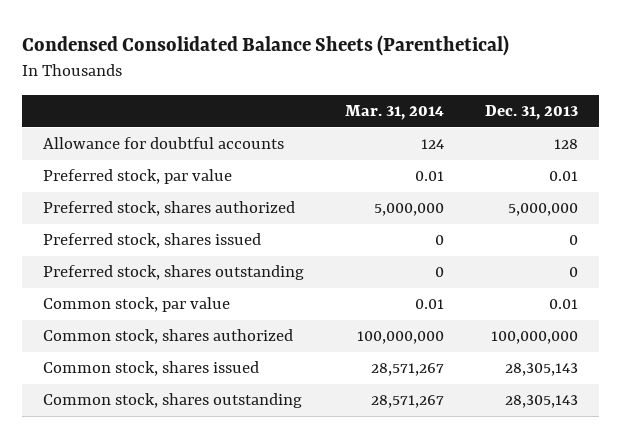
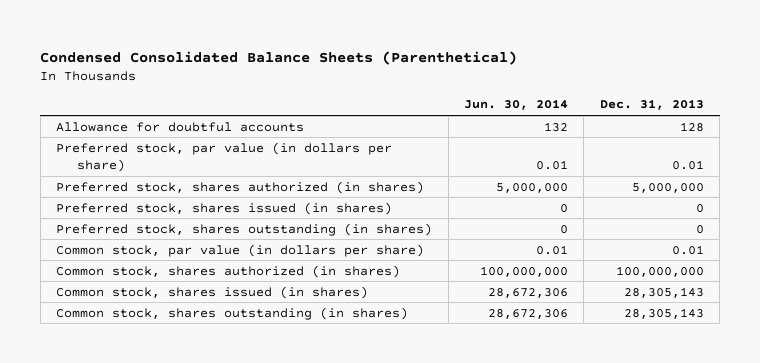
- | Mar. 31, 2014 | Dec. 31, 2013
+ | Jun. 30, 2014 | Dec. 31, 2013
- Preferred stock, par value | 0.01 | 0.01
- Preferred stock, shares authorized | 5,000,000 | 5,000,000
- Preferred stock, shares issued | 0 | 0
- Preferred stock, shares outstanding | 0 | 0
- Common stock, par value | 0.01 | 0.01
- Common stock, shares authorized | 100,000,000 | 100,000,000
- Common stock, shares issued | 28,571,267 | 28,305,143
- Common stock, shares outstanding | 28,571,267 | 28,305,143
+ Preferred stock, par value (in dollars per share) | 0.01 | 0.01
+ Preferred stock, shares authorized (in shares) | 5,000,000 | 5,000,000
+ Preferred stock, shares issued (in shares) | 0 | 0
+ Preferred stock, shares outstanding (in shares) | 0 | 0
+ Common stock, par value (in dollars per share) | 0.01 | 0.01
+ Common stock, shares authorized (in shares) | 100,000,000 | 100,000,000
+ Common stock, shares issued (in shares) | 28,672,306 | 28,305,143
+ Common stock, shares outstanding (in shares) | 28,672,306 | 28,305,143

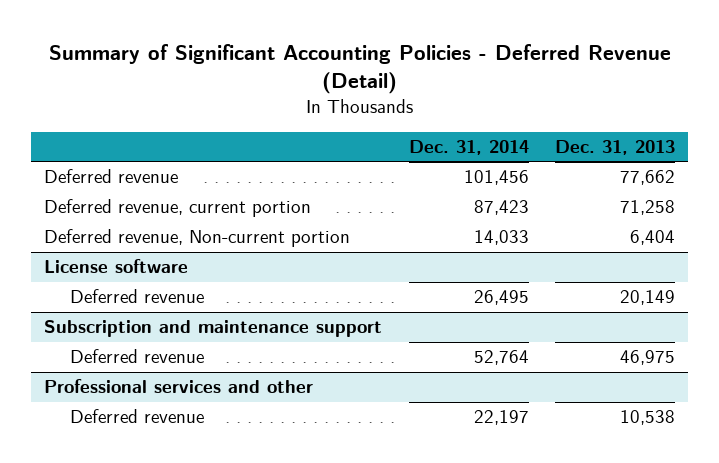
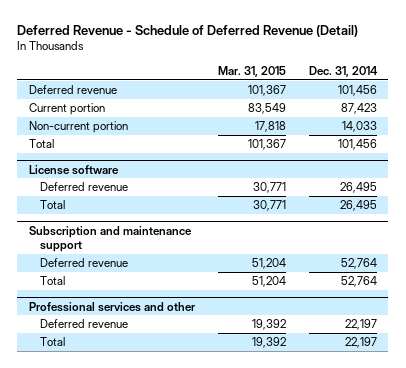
- Summary of Significant Accounting Policies - Deferred Revenue (Detail)
+ Deferred Revenue - Schedule of Deferred Revenue (Detail)
- | Dec. 31, 2014 | Dec. 31, 2013
+ | Mar. 31, 2015 | Dec. 31, 2014
- Deferred revenue, current portion | 87,423 | 71,258
- Deferred revenue, Non-current portion | 14,033 | 6,404
+ Current portion | 83,549 | 87,423
+ Non-current portion | 17,818 | 14,033
+ Total | 101,367 | 101,456
@ License software
+ Total | 30,771 | 26,495
@ Subscription and maintenance support
+ Total | 51,204 | 52,764
@ Professional services and other
+ Total | 19,392 | 22,197

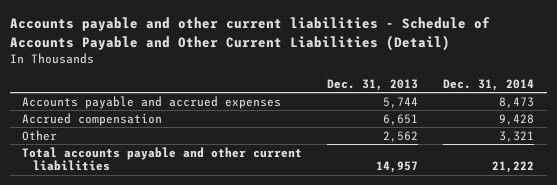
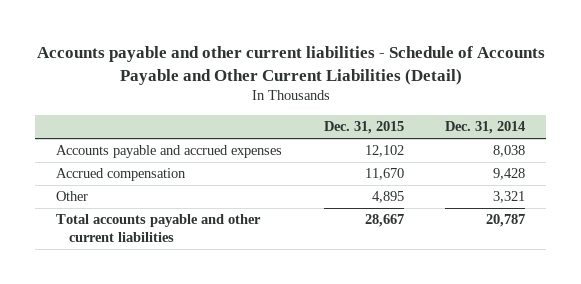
- | Dec. 31, 2013 | Dec. 31, 2014
+ | Dec. 31, 2015 | Dec. 31, 2014
- Accounts payable and accrued expenses | 5,744 | 8,473
+ Accounts payable and accrued expenses | 12,102 | 8,038
- Total accounts payable and other current liabilities | 14,957 | 21,222
+ Total accounts payable and other current liabilities | 28,667 | 20,787

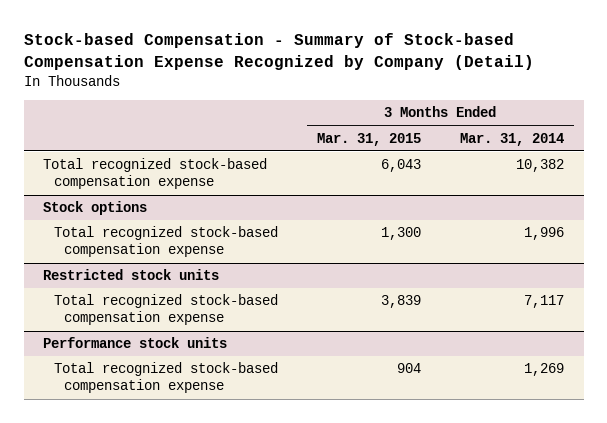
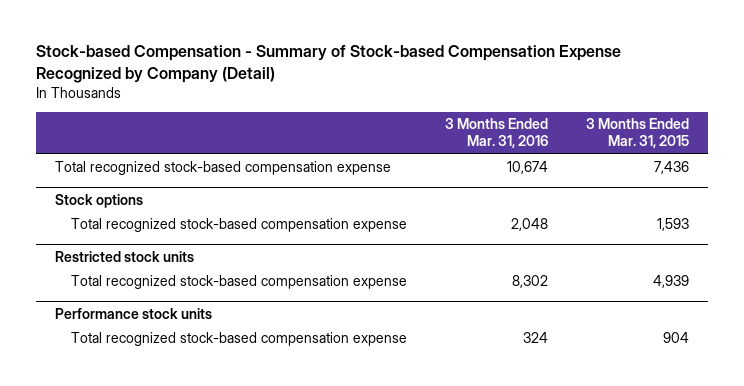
- | 3 Months Ended Mar. 31, 2015 | 3 Months Ended Mar. 31, 2014
+ | 3 Months Ended Mar. 31, 2016 | 3 Months Ended Mar. 31, 2015
- Total recognized stock-based compensation expense | 6,043 | 10,382
+ Total recognized stock-based compensation expense | 10,674 | 7,436
@ Stock options
- Total recognized stock-based compensation expense | 1,300 | 1,996
+ Total recognized stock-based compensation expense | 2,048 | 1,593
@ Restricted stock units
- Total recognized stock-based compensation expense | 3,839 | 7,117
+ Total recognized stock-based compensation expense | 8,302 | 4,939

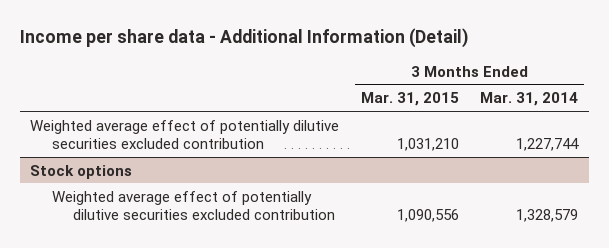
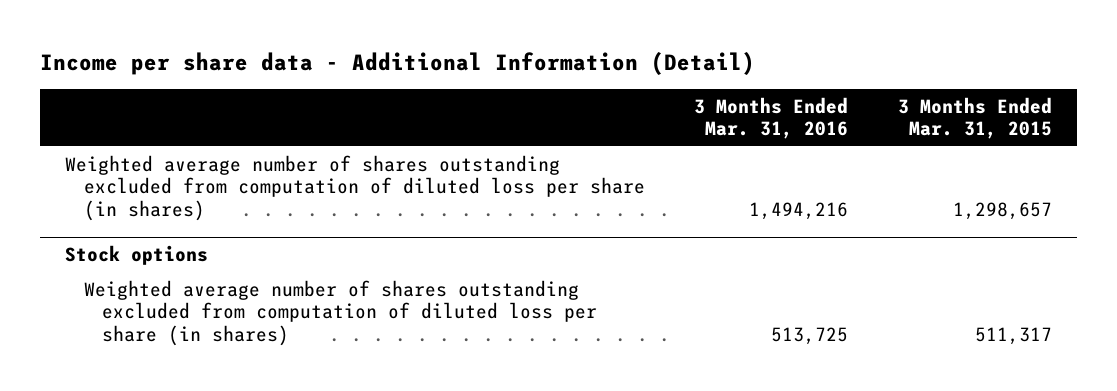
- | 3 Months Ended Mar. 31, 2015 | 3 Months Ended Mar. 31, 2014
+ | 3 Months Ended Mar. 31, 2016 | 3 Months Ended Mar. 31, 2015
- Weighted average effect of potentially dilutive securities excluded contribution | 1,031,210 | 1,227,744
+ Weighted average number of shares outstanding excluded from computation of diluted loss per share (in shares) | 1,494,216 | 1,298,657
@ Stock options
- Weighted average effect of potentially dilutive securities excluded contribution | 1,090,556 | 1,328,579
+ Weighted average number of shares outstanding excluded from computation of diluted loss per share (in shares) | 513,725 | 511,317

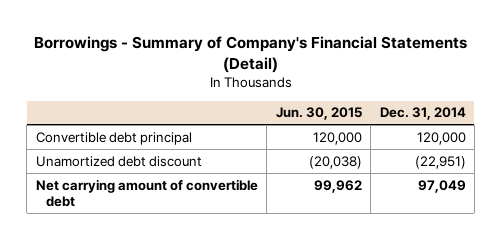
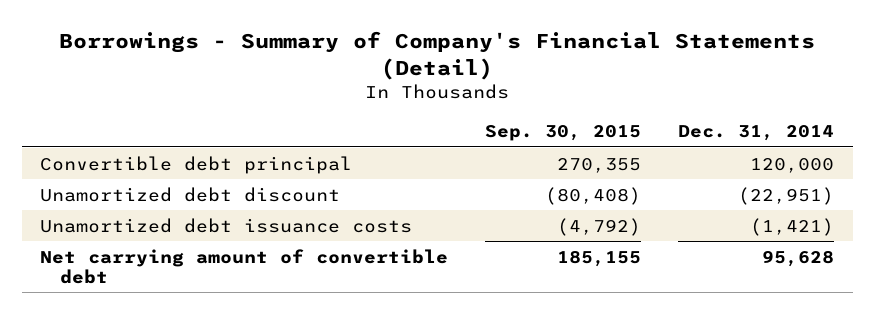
- | Jun. 30, 2015 | Dec. 31, 2014
+ | Sep. 30, 2015 | Dec. 31, 2014
- Net carrying amount of convertible debt | 99,962 | 97,049
+ Unamortized debt issuance costs | (4,792) | (1,421)
+ Net carrying amount of convertible debt | 185,155 | 95,628

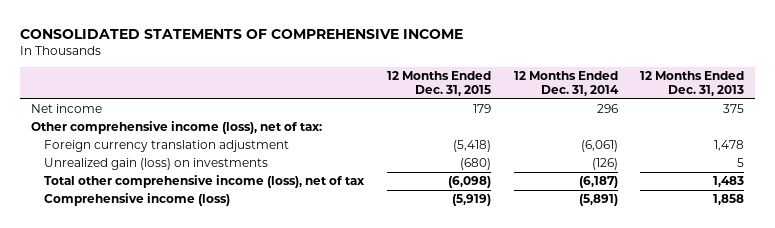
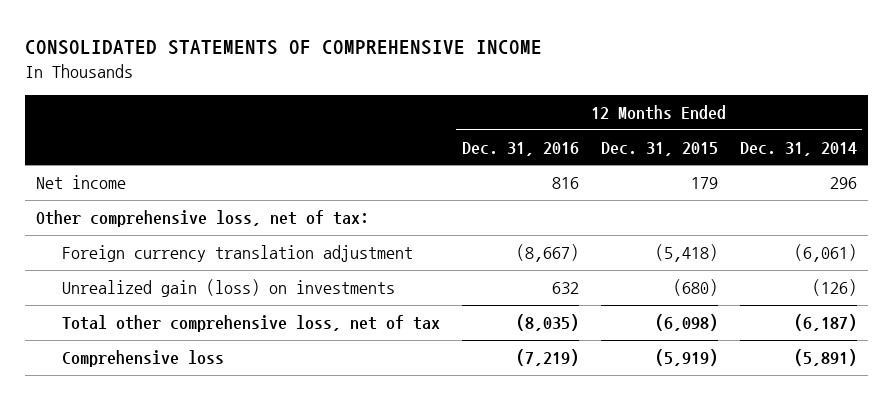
- | 12 Months Ended Dec. 31, 2015 | 12 Months Ended Dec. 31, 2014 | 12 Months Ended Dec. 31, 2013
+ | 12 Months Ended Dec. 31, 2016 | 12 Months Ended Dec. 31, 2015 | 12 Months Ended Dec. 31, 2014
- Other comprehensive income (loss), net of tax:
+ Other comprehensive loss, net of tax:
- Total other comprehensive income (loss), net of tax | (6,098) | (6,187) | 1,483
- Comprehensive income (loss) | (5,919) | (5,891) | 1,858
+ Total other comprehensive loss, net of tax | (8,035) | (6,098) | (6,187)
+ Comprehensive loss | (7,219) | (5,919) | (5,891)

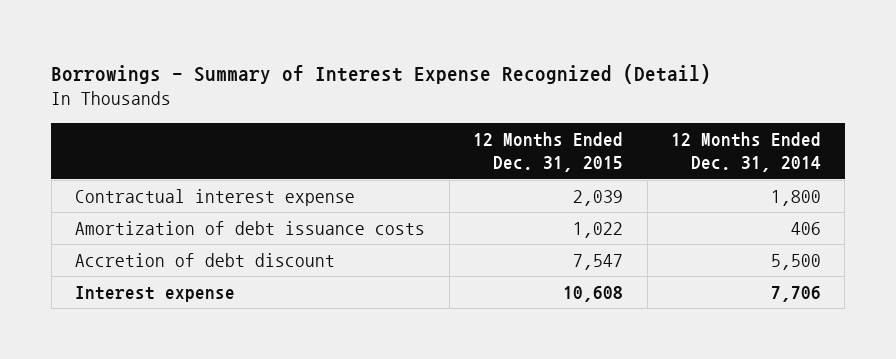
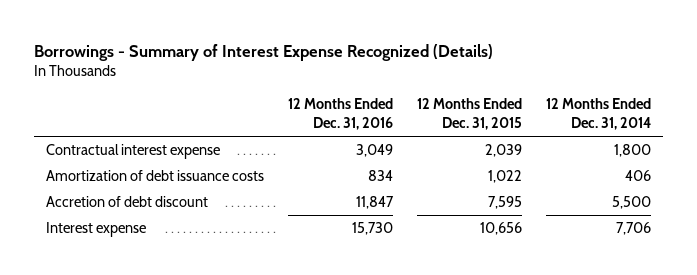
- Borrowings - Summary of Interest Expense Recognized (Detail)
+ Borrowings - Summary of Interest Expense Recognized (Details)
- | 12 Months Ended Dec. 31, 2015 | 12 Months Ended Dec. 31, 2014
+ | 12 Months Ended Dec. 31, 2016 | 12 Months Ended Dec. 31, 2015 | 12 Months Ended Dec. 31, 2014
- Accretion of debt discount | 7,547 | 5,500
- Interest expense | 10,608 | 7,706
+ Accretion of debt discount | 11,847 | 7,595 | 5,500
+ Interest expense | 15,730 | 10,656 | 7,706

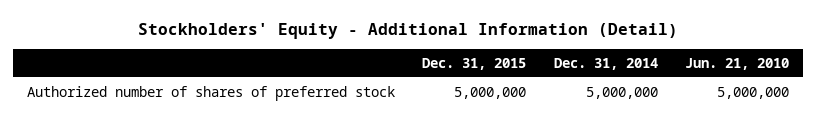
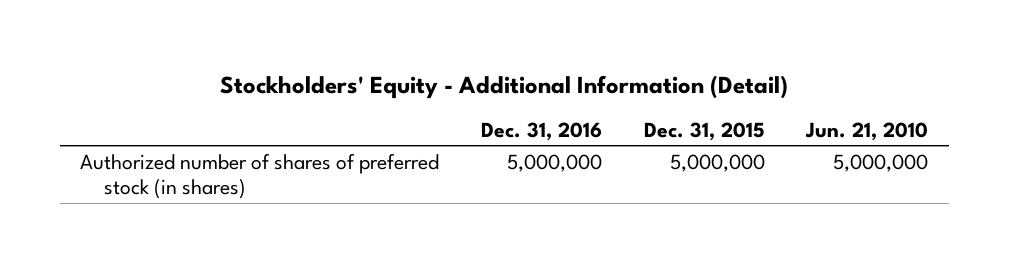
- | Dec. 31, 2015 | Dec. 31, 2014 | Jun. 21, 2010
+ | Dec. 31, 2016 | Dec. 31, 2015 | Jun. 21, 2010
- Authorized number of shares of preferred stock | 5,000,000 | 5,000,000 | 5,000,000
+ Authorized number of shares of preferred stock (in shares) | 5,000,000 | 5,000,000 | 5,000,000

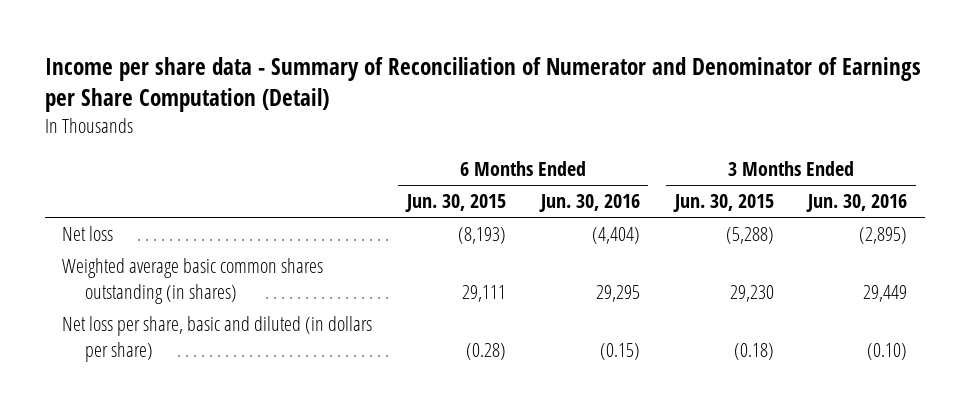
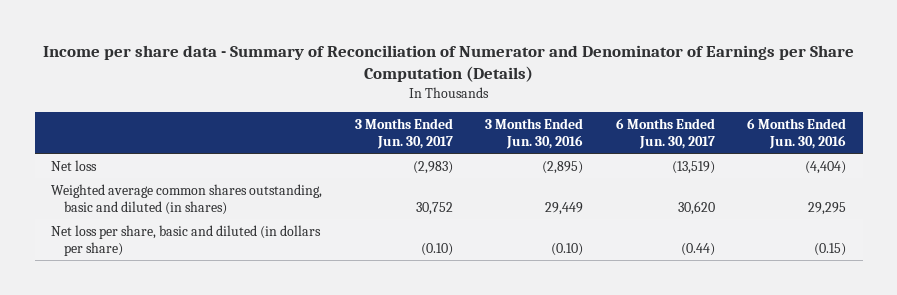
- Income per share data - Summary of Reconciliation of Numerator and Denominator of Earnings per Share Computation (Detail)
+ Income per share data - Summary of Reconciliation of Numerator and Denominator of Earnings per Share Computation (Details)
- | 6 Months Ended Jun. 30, 2015 | 6 Months Ended Jun. 30, 2016 | 3 Months Ended Jun. 30, 2015 | 3 Months Ended Jun. 30, 2016
+ | 3 Months Ended Jun. 30, 2017 | 3 Months Ended Jun. 30, 2016 | 6 Months Ended Jun. 30, 2017 | 6 Months Ended Jun. 30, 2016
- Weighted average basic common shares outstanding (in shares) | 29,111 | 29,295 | 29,230 | 29,449
+ Weighted average common shares outstanding, basic and diluted (in shares) | 30,752 | 29,449 | 30,620 | 29,295

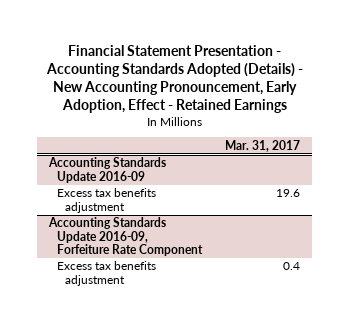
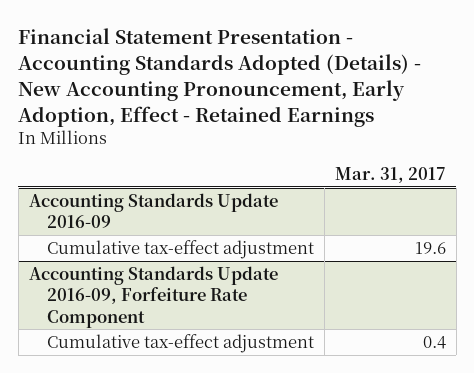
@ Accounting Standards Update 2016-09
- Excess tax benefits adjustment | 19.6
+ Cumulative tax-effect adjustment | 19.6
@ Accounting Standards Update 2016-09, Forfeiture Rate Component
- Excess tax benefits adjustment | 0.4
+ Cumulative tax-effect adjustment | 0.4

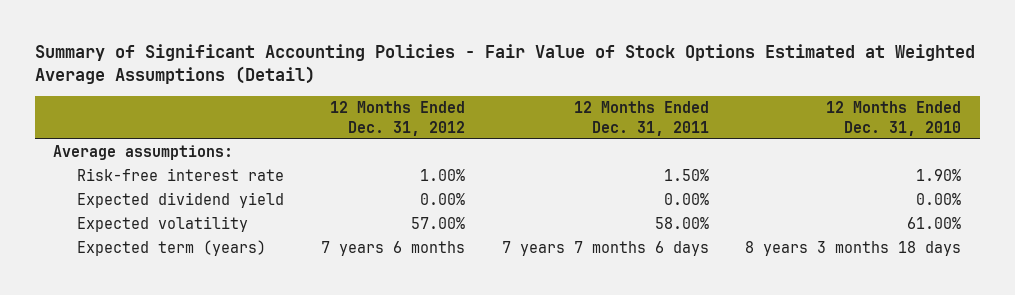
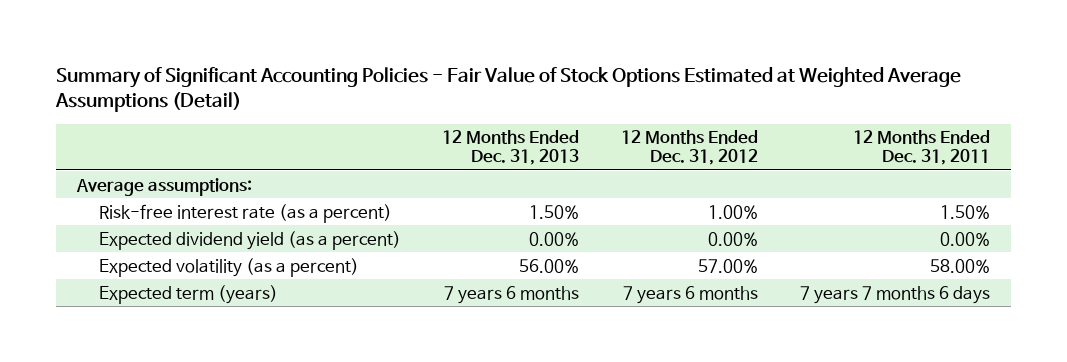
- | 12 Months Ended Dec. 31, 2012 | 12 Months Ended Dec. 31, 2011 | 12 Months Ended Dec. 31, 2010
+ | 12 Months Ended Dec. 31, 2013 | 12 Months Ended Dec. 31, 2012 | 12 Months Ended Dec. 31, 2011
- Risk-free interest rate | 1.00% | 1.50% | 1.90%
- Expected dividend yield | 0.00% | 0.00% | 0.00%
- Expected volatility | 57.00% | 58.00% | 61.00%
+ Risk-free interest rate (as a percent) | 1.50% | 1.00% | 1.50%
+ Expected dividend yield (as a percent) | 0.00% | 0.00% | 0.00%
+ Expected volatility (as a percent) | 56.00% | 57.00% | 58.00%

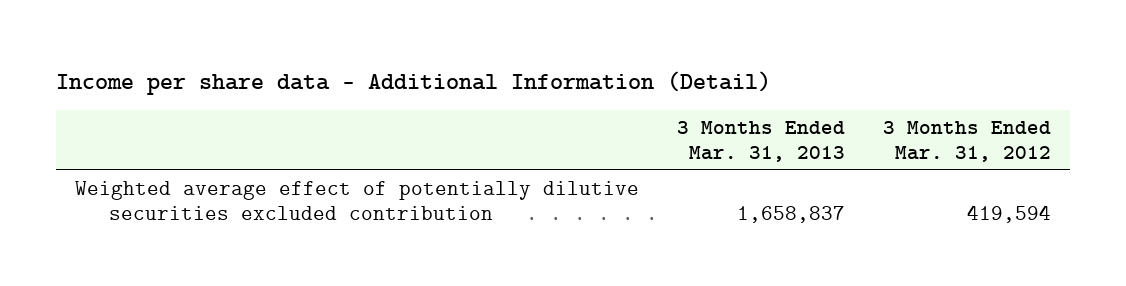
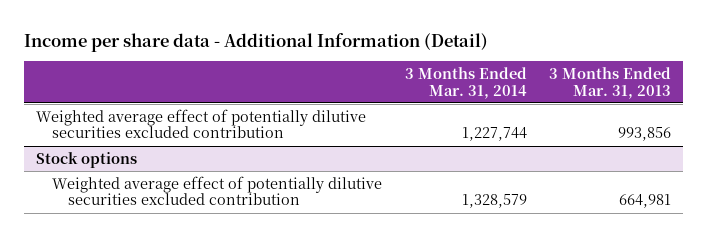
- | 3 Months Ended Mar. 31, 2013 | 3 Months Ended Mar. 31, 2012
+ | 3 Months Ended Mar. 31, 2014 | 3 Months Ended Mar. 31, 2013
- Weighted average effect of potentially dilutive securities excluded contribution | 1,658,837 | 419,594
+ Weighted average effect of potentially dilutive securities excluded contribution | 1,227,744 | 993,856
+ Stock options
+ Weighted average effect of potentially dilutive securities excluded contribution | 1,328,579 | 664,981

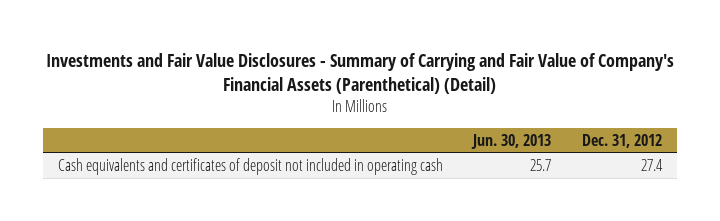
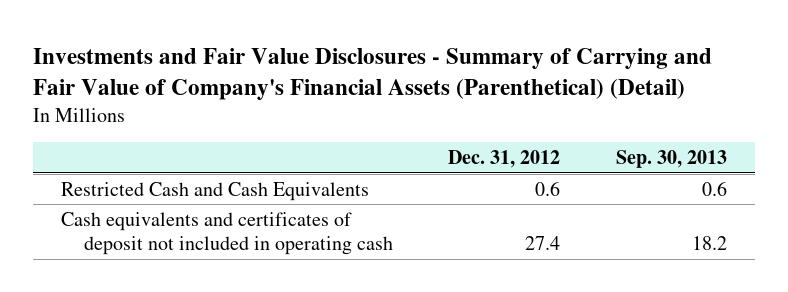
- | Jun. 30, 2013 | Dec. 31, 2012
+ | Dec. 31, 2012 | Sep. 30, 2013
+ Restricted Cash and Cash Equivalents | 0.6 | 0.6

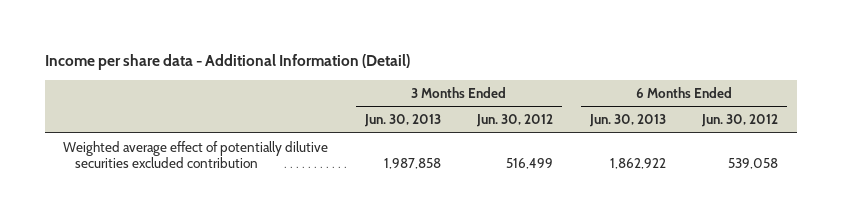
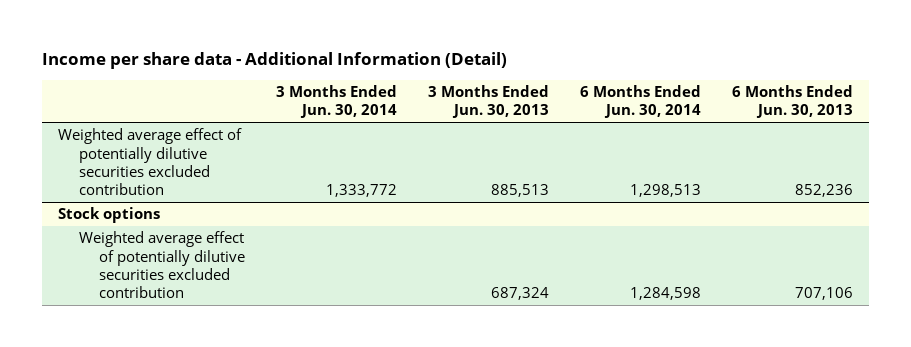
- | 3 Months Ended Jun. 30, 2013 | 3 Months Ended Jun. 30, 2012 | 6 Months Ended Jun. 30, 2013 | 6 Months Ended Jun. 30, 2012
+ | 3 Months Ended Jun. 30, 2014 | 3 Months Ended Jun. 30, 2013 | 6 Months Ended Jun. 30, 2014 | 6 Months Ended Jun. 30, 2013
- Weighted average effect of potentially dilutive securities excluded contribution | 1,987,858 | 516,499 | 1,862,922 | 539,058
+ Weighted average effect of potentially dilutive securities excluded contribution | 1,333,772 | 885,513 | 1,298,513 | 852,236
+ Stock options
+ Weighted average effect of potentially dilutive securities excluded contribution | | 687,324 | 1,284,598 | 707,106

